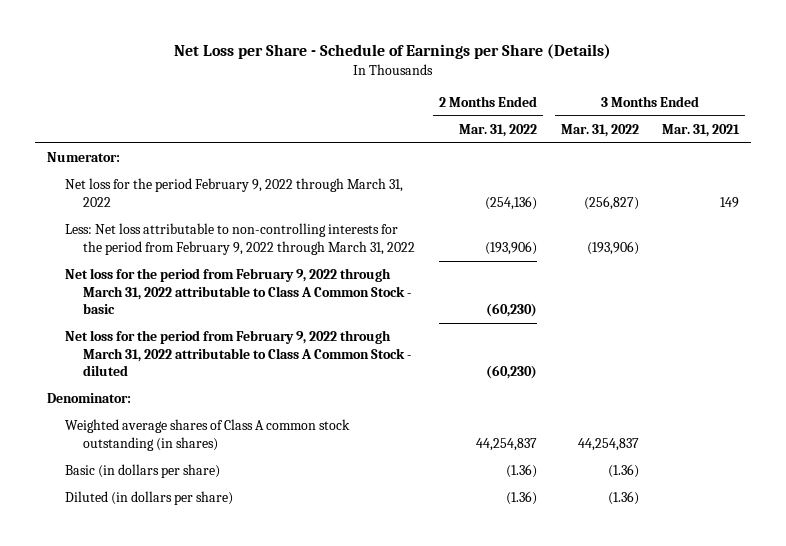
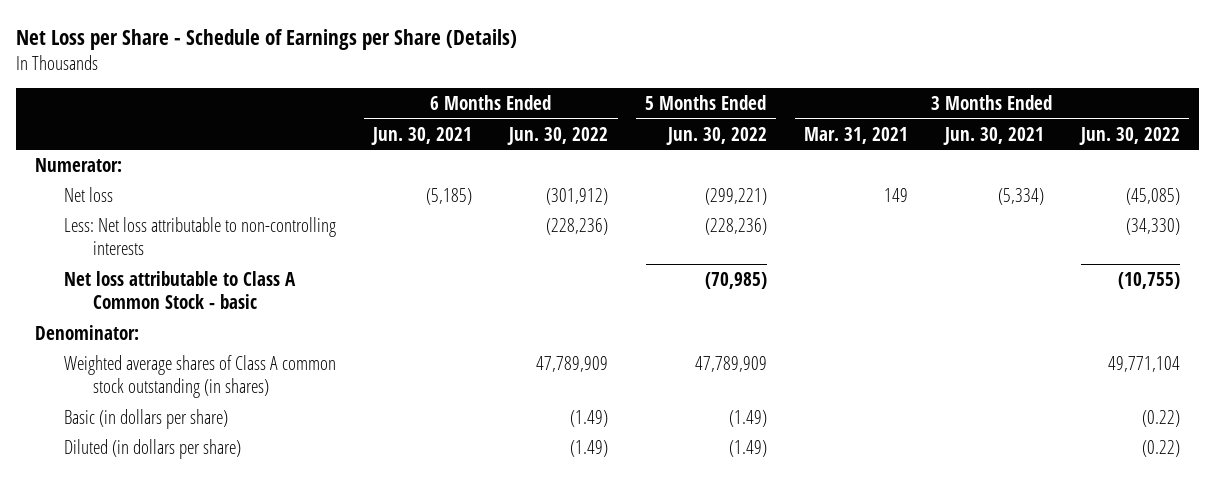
- | 2 Months Ended Mar. 31, 2022 | 3 Months Ended Mar. 31, 2022 | 3 Months Ended Mar. 31, 2021
+ | 6 Months Ended Jun. 30, 2021 | 6 Months Ended Jun. 30, 2022 | 5 Months Ended Jun. 30, 2022 | 3 Months Ended Mar. 31, 2021 | 3 Months Ended Jun. 30, 2021 | 3 Months Ended Jun. 30, 2022
- Net loss for the period February 9, 2022 through March 31, 2022 | (254,136) | (256,827) | 149
- Less: Net loss attributable to non-controlling interests for the period from February 9, 2022 through March 31, 2022 | (193,906) | (193,906) |
- Net loss for the period from February 9, 2022 through March 31, 2022 attributable to Class A Common Stock - basic | (60,230) | |
- Net loss for the period from February 9, 2022 through March 31, 2022 attributable to Class A Common Stock - diluted | (60,230) | |
+ Net loss | (5,185) | (301,912) | (299,221) | 149 | (5,334) | (45,085)
+ Less: Net loss attributable to non-controlling interests | | (228,236) | (228,236) | | | (34,330)
+ Net loss attributable to Class A Common Stock - basic | | | (70,985) | | | (10,755)

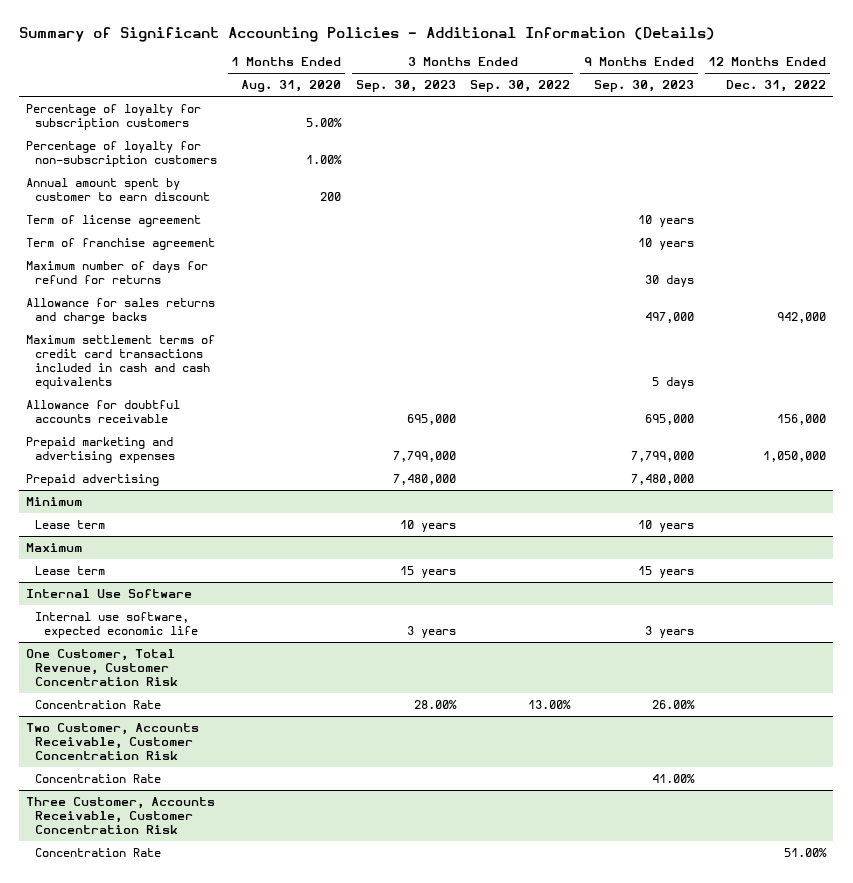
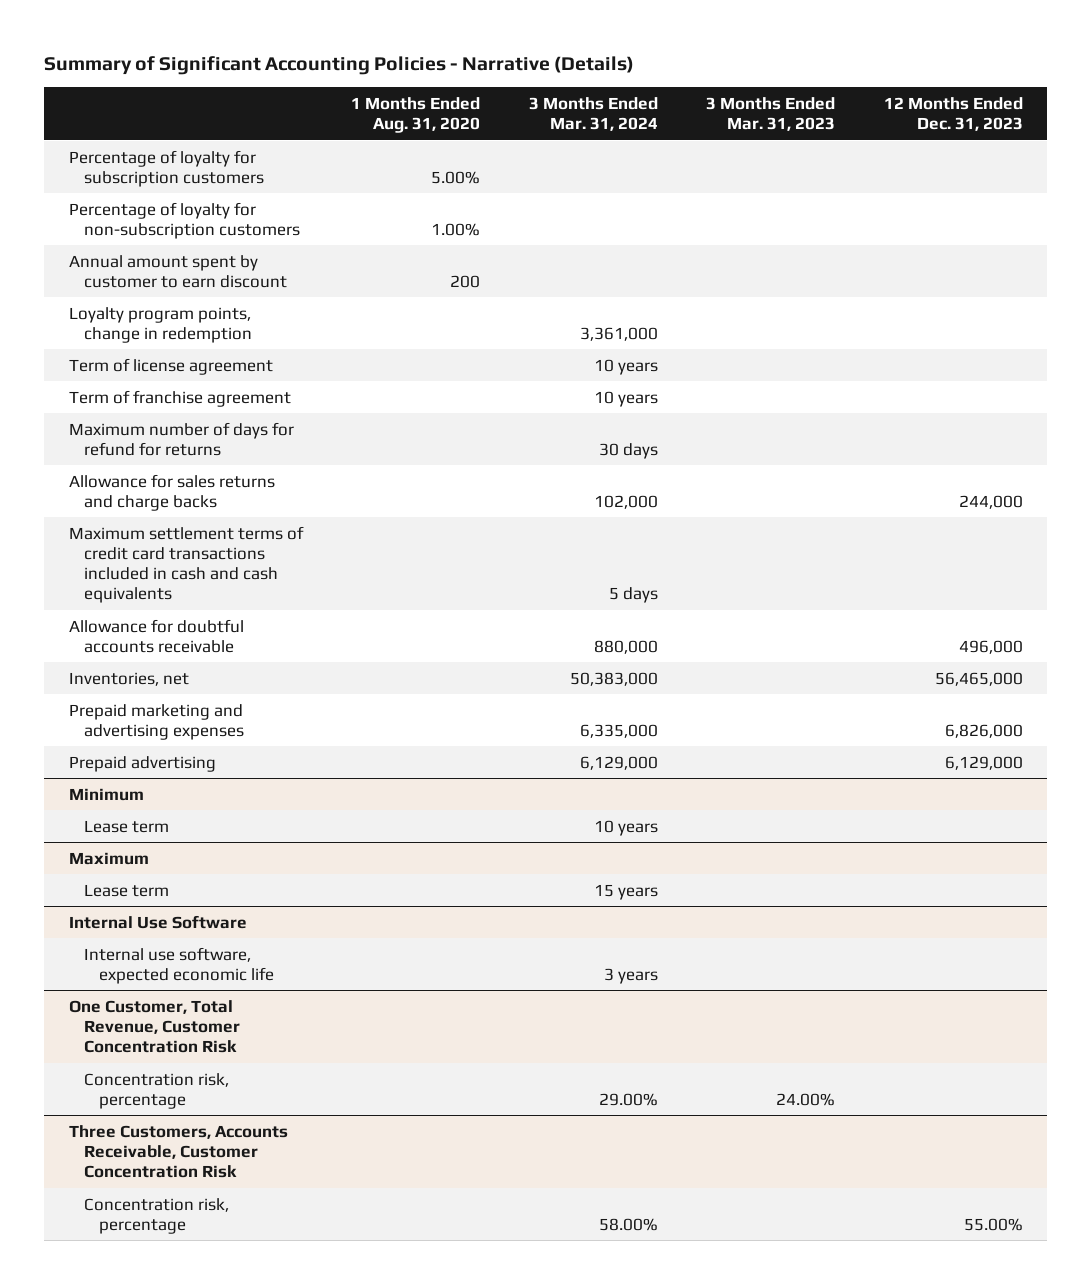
- Summary of Significant Accounting Policies - Additional Information (Details)
+ Summary of Significant Accounting Policies - Narrative (Details)
- | 1 Months Ended Aug. 31, 2020 | 3 Months Ended Sep. 30, 2023 | 3 Months Ended Sep. 30, 2022 | 9 Months Ended Sep. 30, 2023 | 12 Months Ended Dec. 31, 2022
+ | 1 Months Ended Aug. 31, 2020 | 3 Months Ended Mar. 31, 2024 | 3 Months Ended Mar. 31, 2023 | 12 Months Ended Dec. 31, 2023
+ Loyalty program points, change in redemption | | 3,361,000 | |
+ Inventories, net | | 50,383,000 | | 56,465,000
@ One Customer, Total Revenue, Customer Concentration Risk
- Concentration Rate | | 28.00% | 13.00% | 26.00% |
- Two Customer, Accounts Receivable, Customer Concentration Risk
- Concentration Rate | | | | 41.00% |
- Three Customer, Accounts Receivable, Customer Concentration Risk
- Concentration Rate | | | | | 51.00%
@ One Customer, Total Revenue, Customer Concentration Risk
+ Concentration risk, percentage | | 29.00% | 24.00% |
+ Three Customers, Accounts Receivable, Customer Concentration Risk
+ Concentration risk, percentage | | 58.00% | | 55.00%

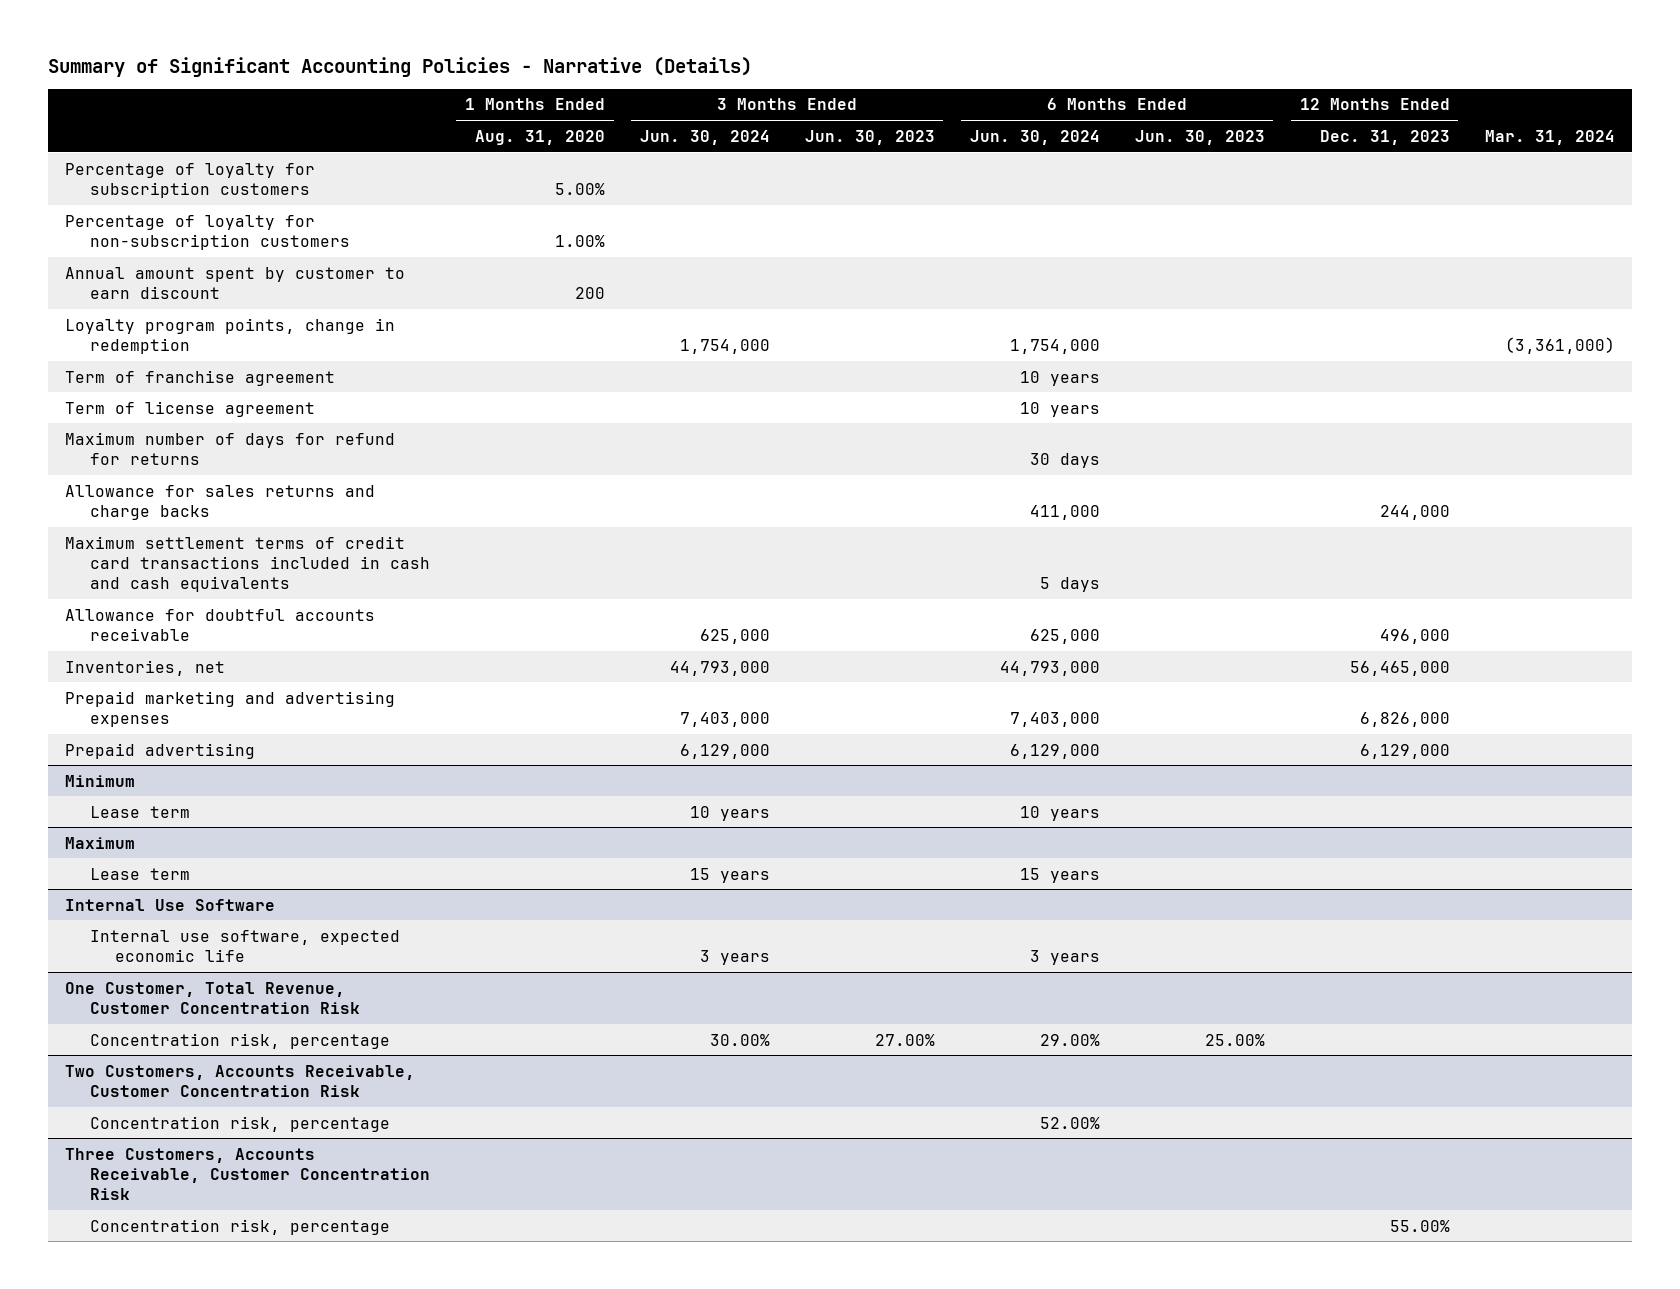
- | 1 Months Ended Aug. 31, 2020 | 3 Months Ended Mar. 31, 2024 | 3 Months Ended Mar. 31, 2023 | 12 Months Ended Dec. 31, 2023
+ | 1 Months Ended Aug. 31, 2020 | 3 Months Ended Jun. 30, 2024 | 3 Months Ended Jun. 30, 2023 | 6 Months Ended Jun. 30, 2024 | 6 Months Ended Jun. 30, 2023 | 12 Months Ended Dec. 31, 2023 | Mar. 31, 2024
moved down: Term of license agreement | | | | 10 years | | |
+ Two Customers, Accounts Receivable, Customer Concentration Risk
+ Concentration risk, percentage | | | | 52.00% | | |

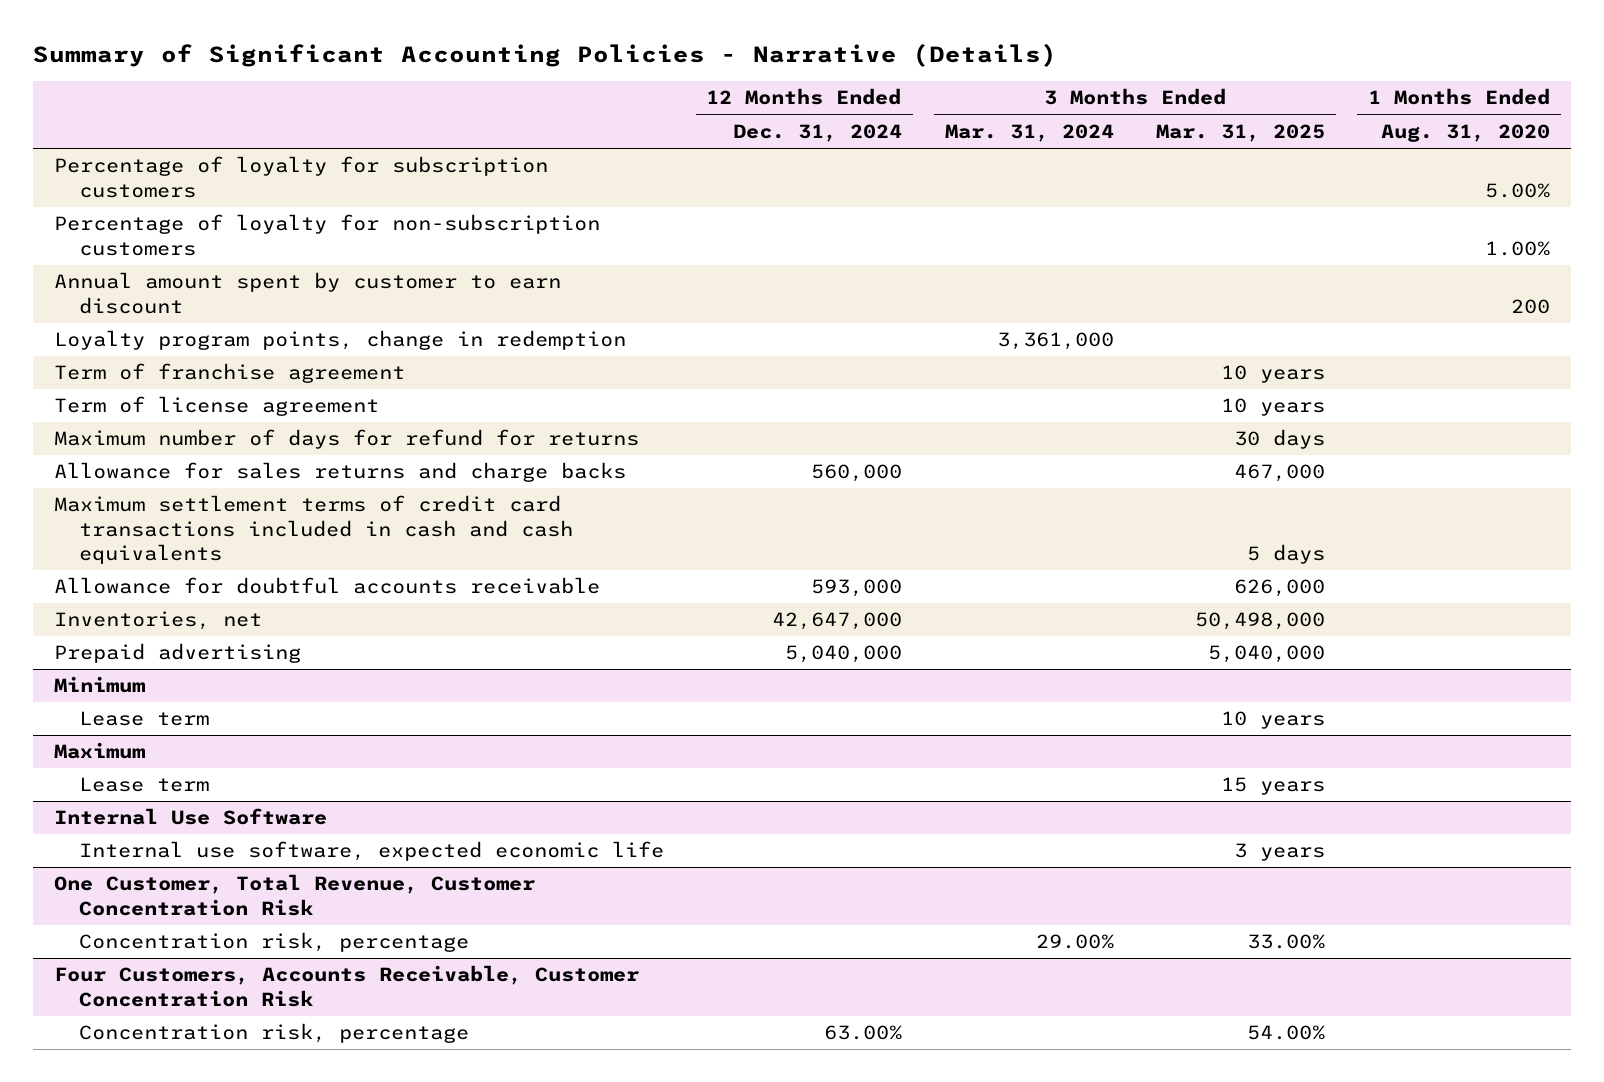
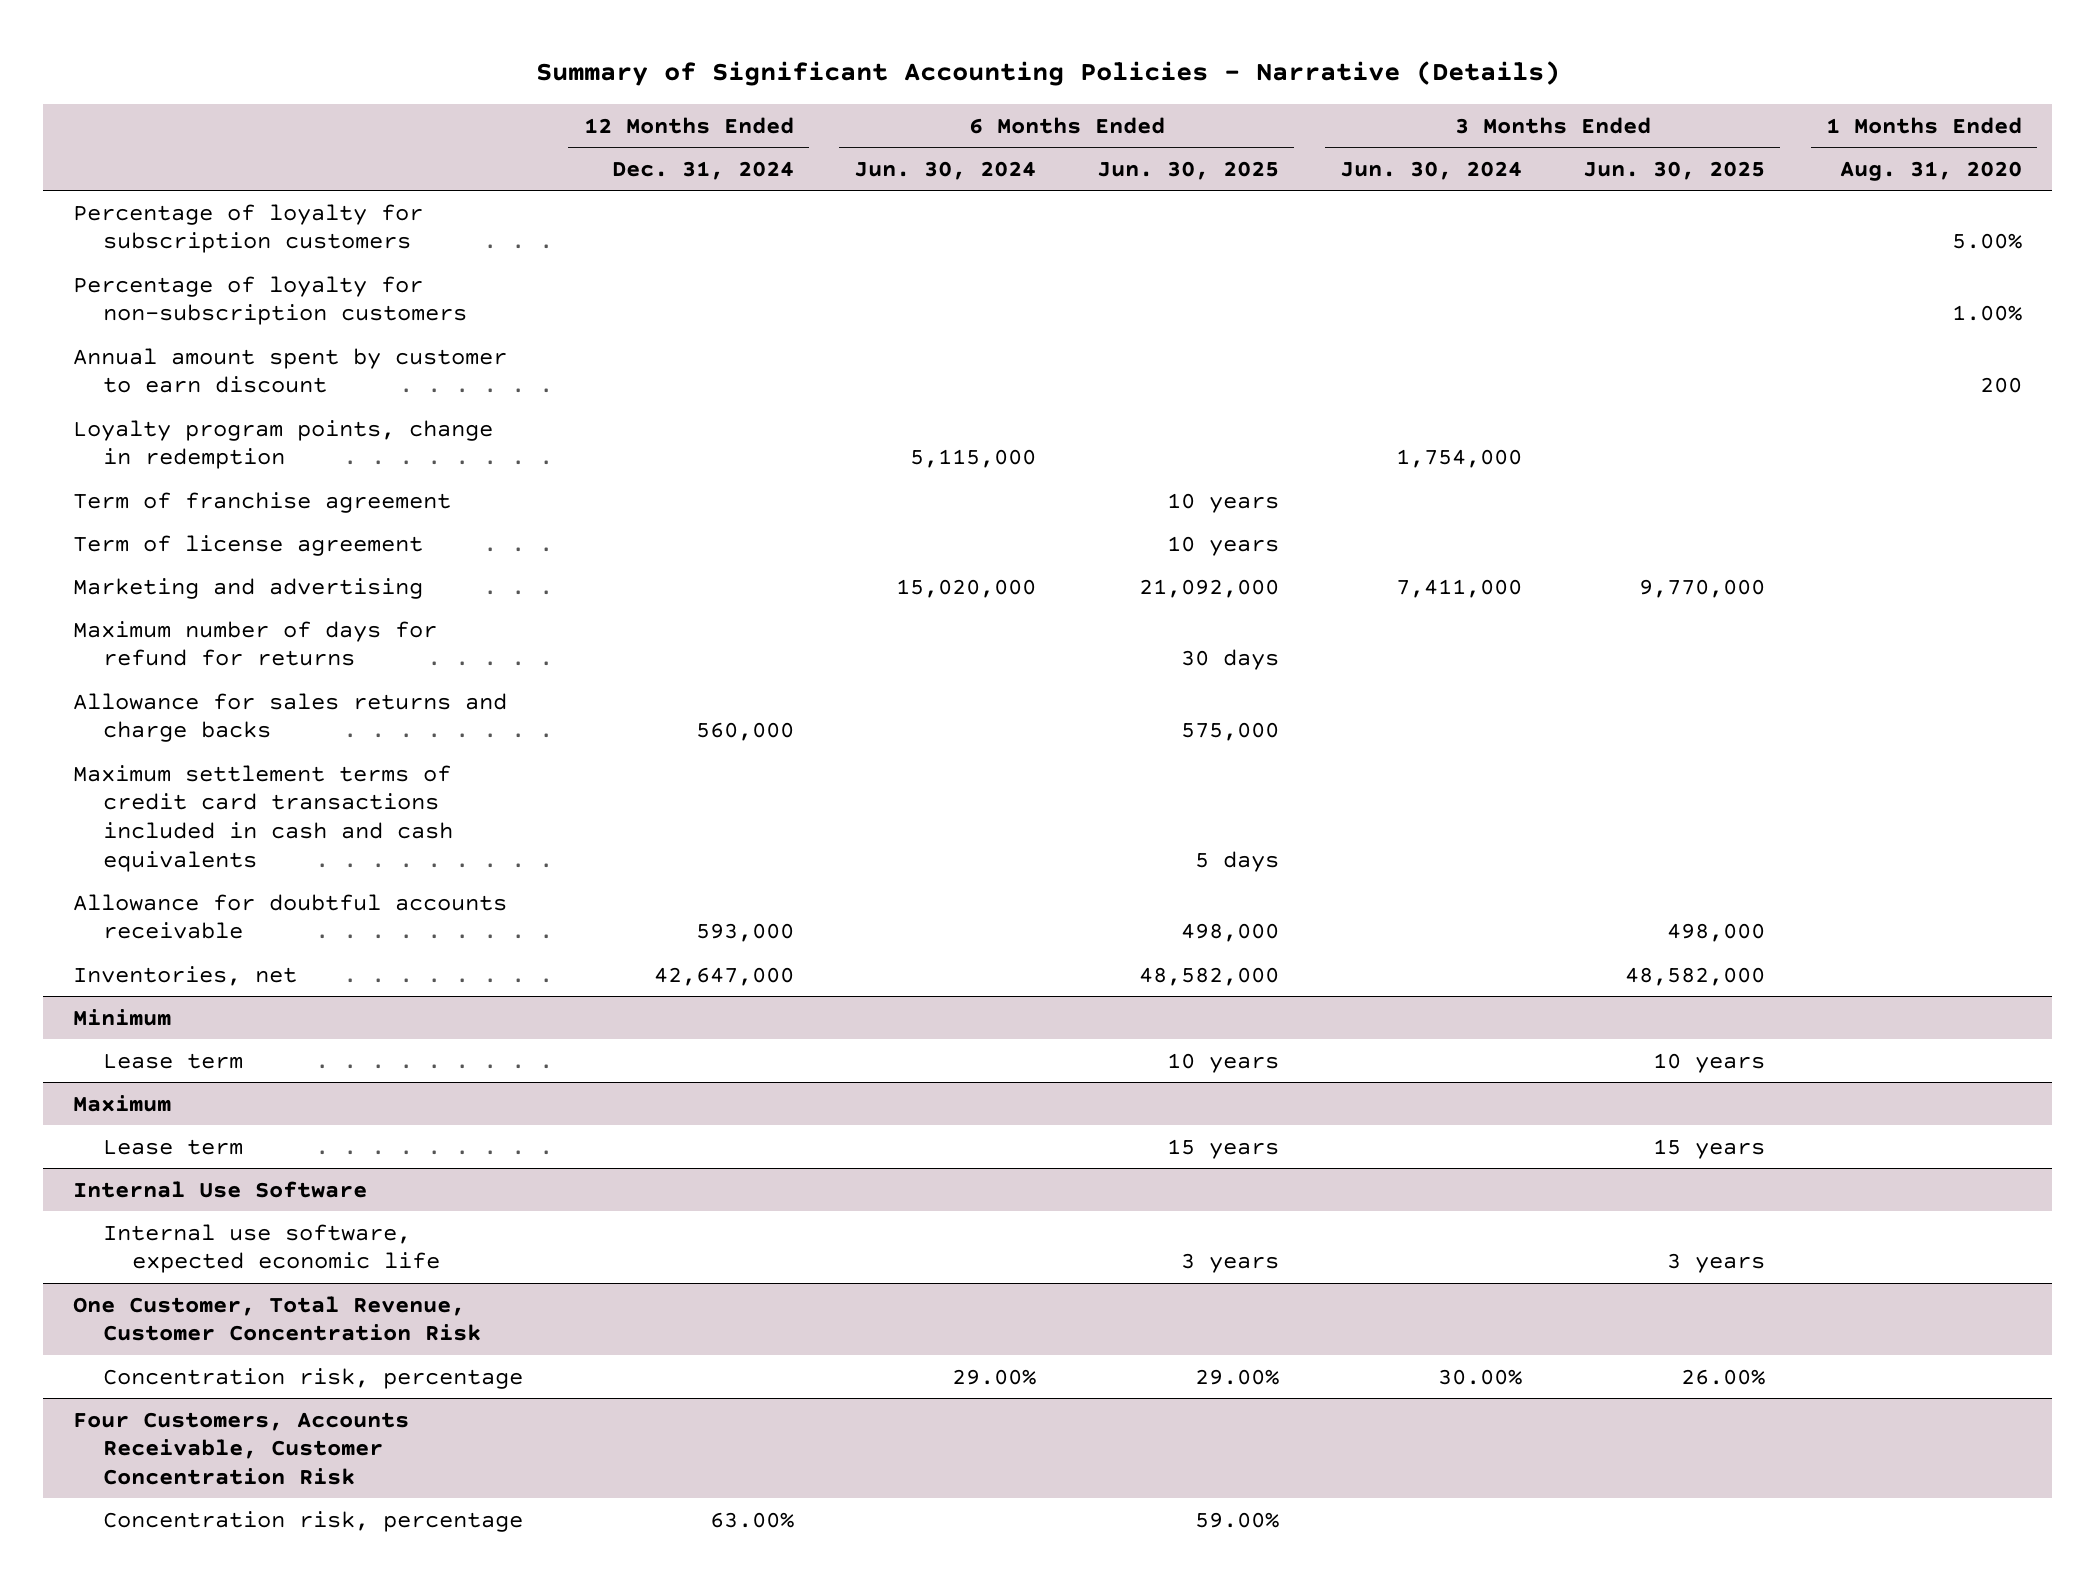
- | 12 Months Ended Dec. 31, 2024 | 3 Months Ended Mar. 31, 2024 | 3 Months Ended Mar. 31, 2025 | 1 Months Ended Aug. 31, 2020
+ | 12 Months Ended Dec. 31, 2024 | 6 Months Ended Jun. 30, 2024 | 6 Months Ended Jun. 30, 2025 | 3 Months Ended Jun. 30, 2024 | 3 Months Ended Jun. 30, 2025 | 1 Months Ended Aug. 31, 2020
+ Marketing and advertising | | 15,020,000 | 21,092,000 | 7,411,000 | 9,770,000 |
- Prepaid advertising | 5,040,000 | | 5,040,000 |

